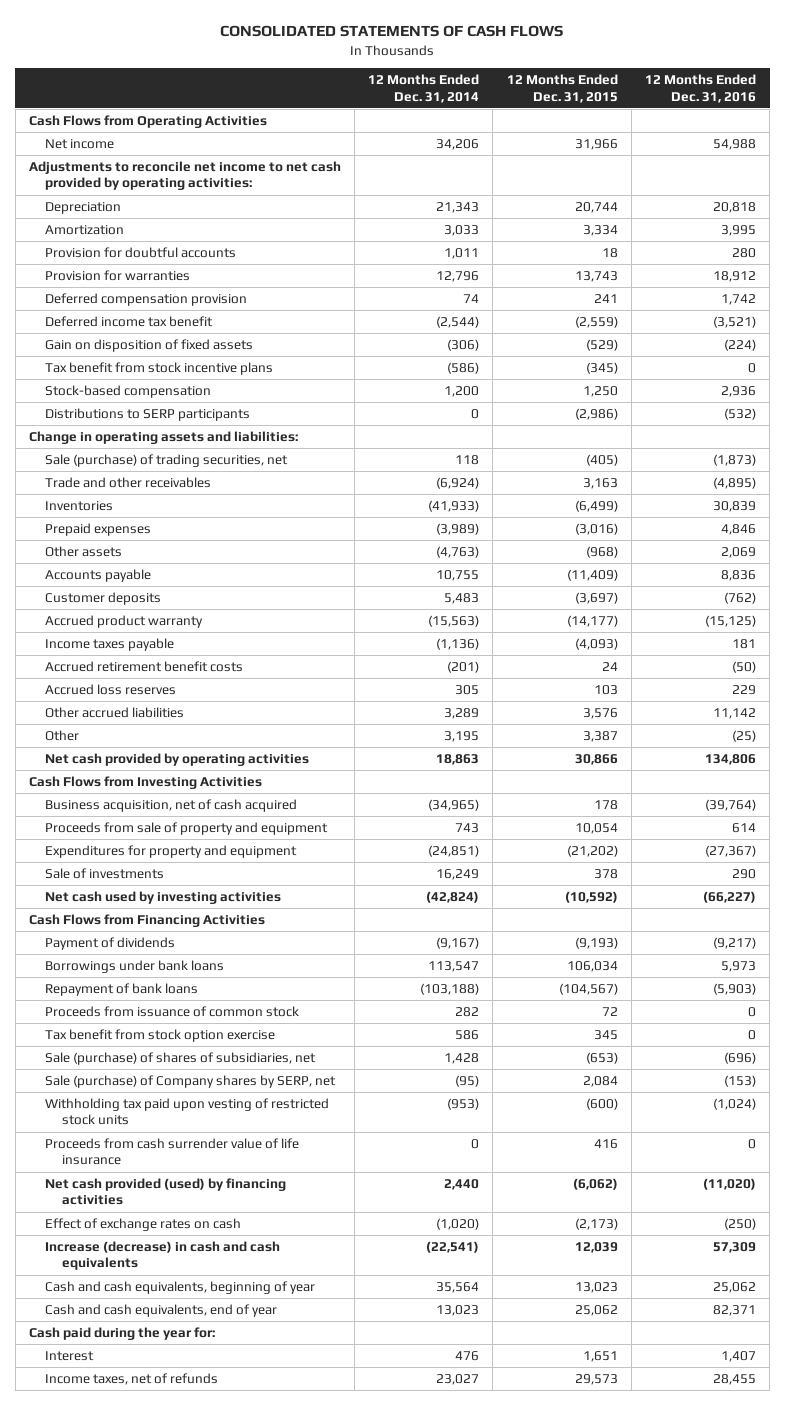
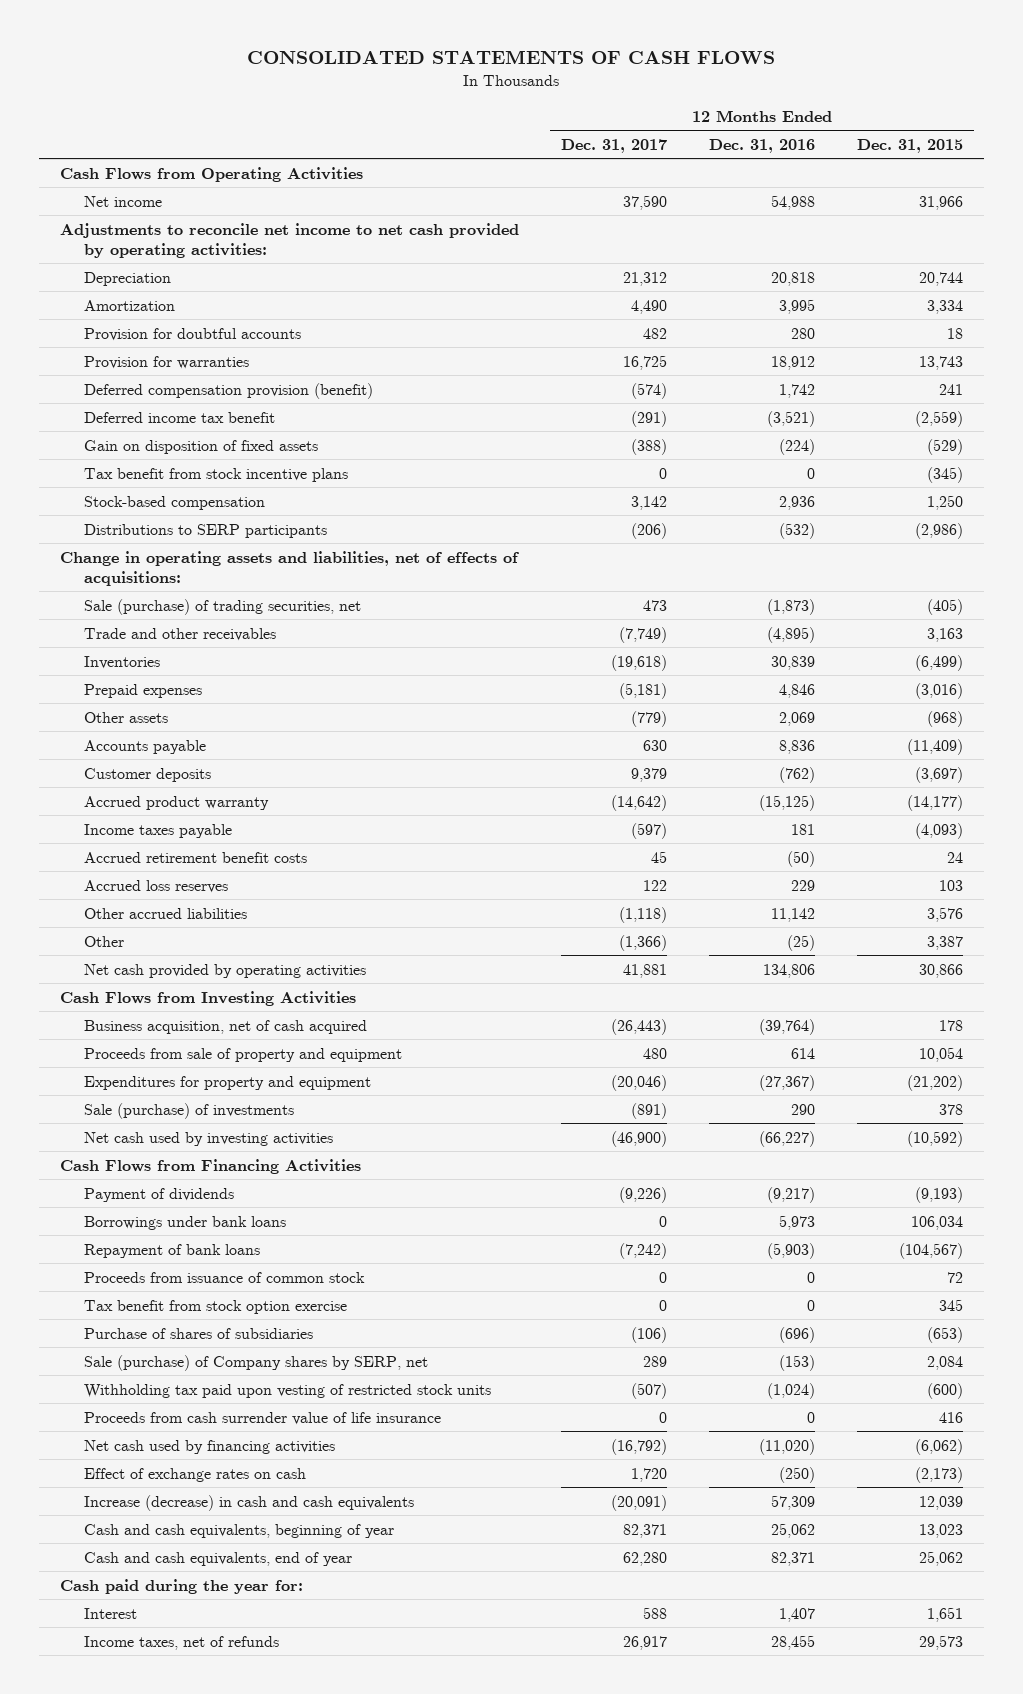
- | 12 Months Ended Dec. 31, 2014 | 12 Months Ended Dec. 31, 2015 | 12 Months Ended Dec. 31, 2016
+ | 12 Months Ended Dec. 31, 2017 | 12 Months Ended Dec. 31, 2016 | 12 Months Ended Dec. 31, 2015
- Deferred compensation provision | 74 | 241 | 1,742
+ Deferred compensation provision (benefit) | (574) | 1,742 | 241
- Change in operating assets and liabilities:
+ Change in operating assets and liabilities, net of effects of acquisitions:
- Sale of investments | 16,249 | 378 | 290
+ Sale (purchase) of investments | (891) | 290 | 378
- Sale (purchase) of shares of subsidiaries, net | 1,428 | (653) | (696)
+ Purchase of shares of subsidiaries | (106) | (696) | (653)
- Net cash provided (used) by financing activities | 2,440 | (6,062) | (11,020)
+ Net cash used by financing activities | (16,792) | (11,020) | (6,062)

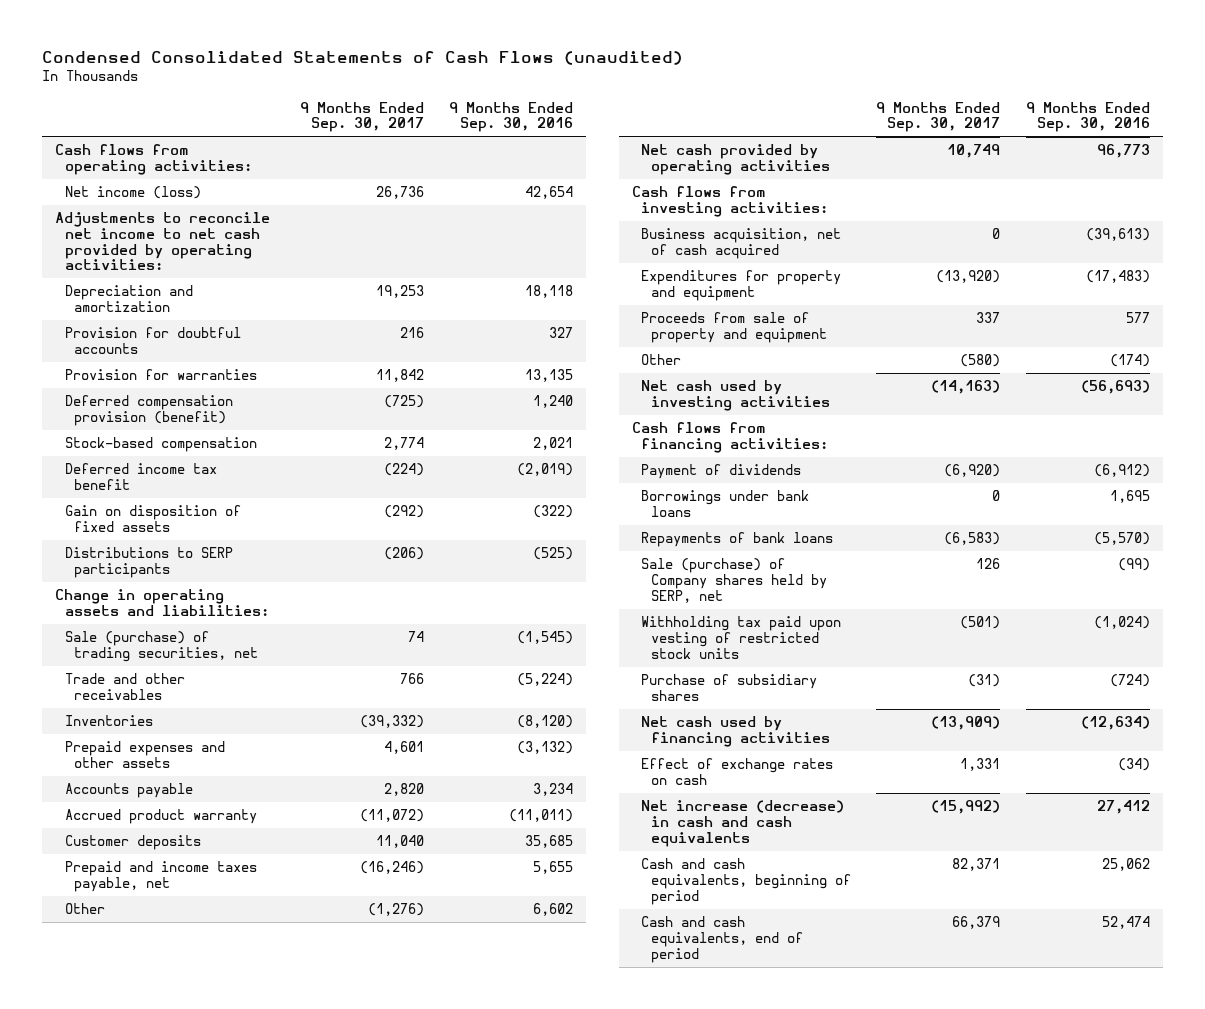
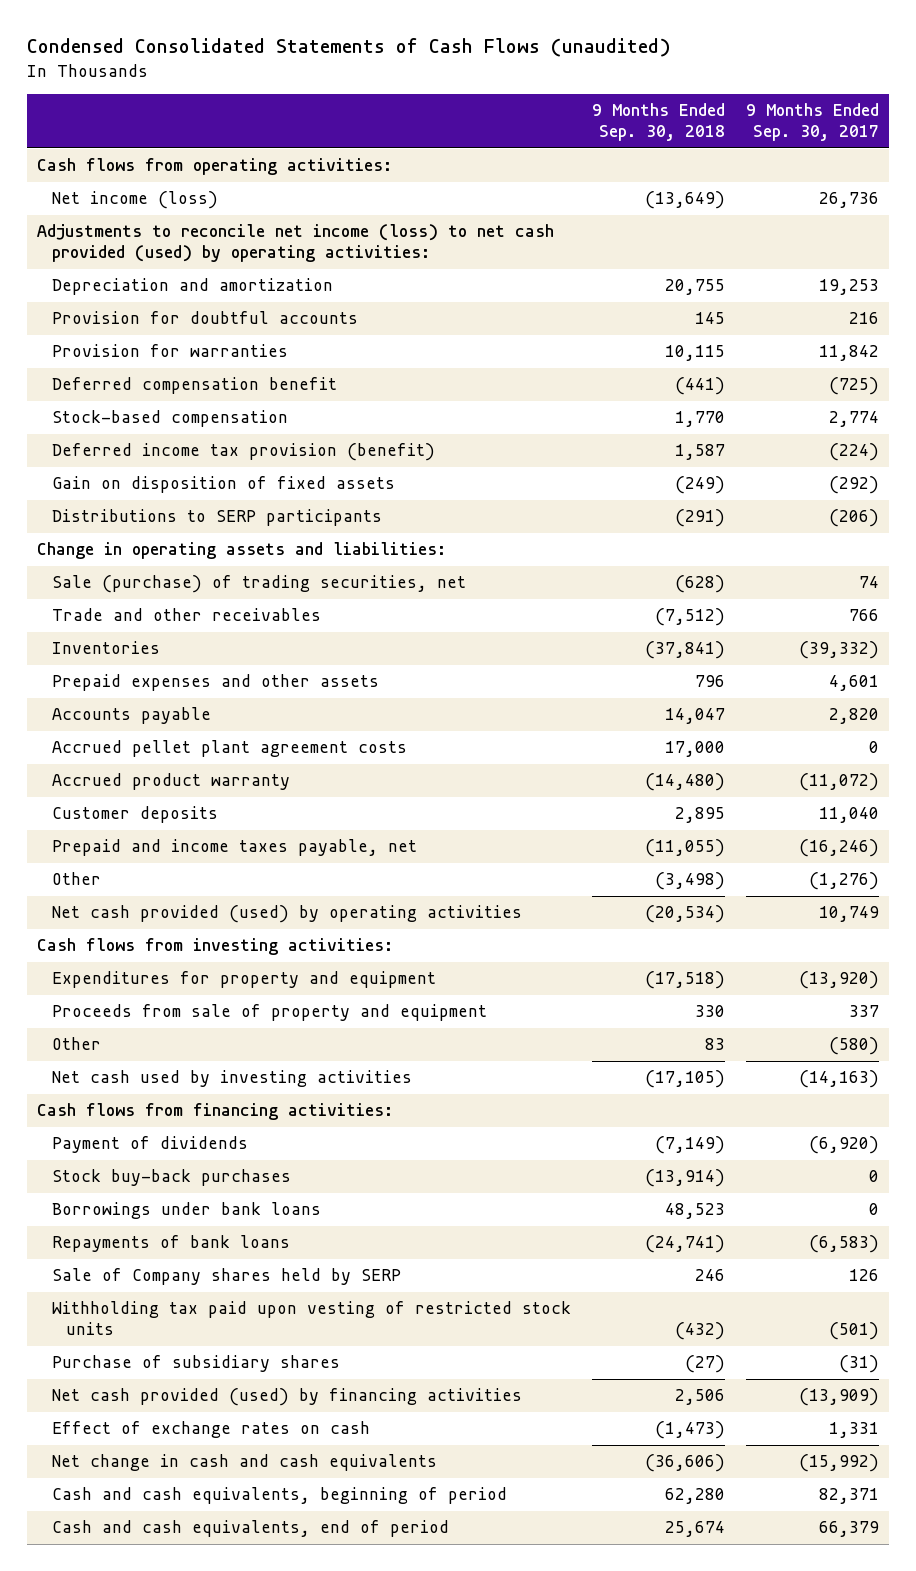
- | 9 Months Ended Sep. 30, 2017 | 9 Months Ended Sep. 30, 2016
+ | 9 Months Ended Sep. 30, 2018 | 9 Months Ended Sep. 30, 2017
- Adjustments to reconcile net income to net cash provided by operating activities:
+ Adjustments to reconcile net income (loss) to net cash provided (used) by operating activities:
- Deferred compensation provision (benefit) | (725) | 1,240
+ Deferred compensation benefit | (441) | (725)
- Deferred income tax benefit | (224) | (2,019)
+ Deferred income tax provision (benefit) | 1,587 | (224)
+ Accrued pellet plant agreement costs | 17,000 | 0
- Net cash provided by operating activities | 10,749 | 96,773
+ Net cash provided (used) by operating activities | (20,534) | 10,749
- Business acquisition, net of cash acquired | 0 | (39,613)
+ Stock buy-back purchases | (13,914) | 0
- Sale (purchase) of Company shares held by SERP, net | 126 | (99)
+ Sale of Company shares held by SERP | 246 | 126
- Net cash used by financing activities | (13,909) | (12,634)
+ Net cash provided (used) by financing activities | 2,506 | (13,909)
- Net increase (decrease) in cash and cash equivalents | (15,992) | 27,412
+ Net change in cash and cash equivalents | (36,606) | (15,992)

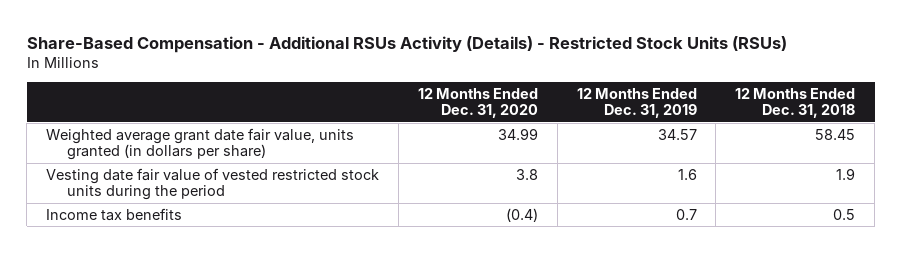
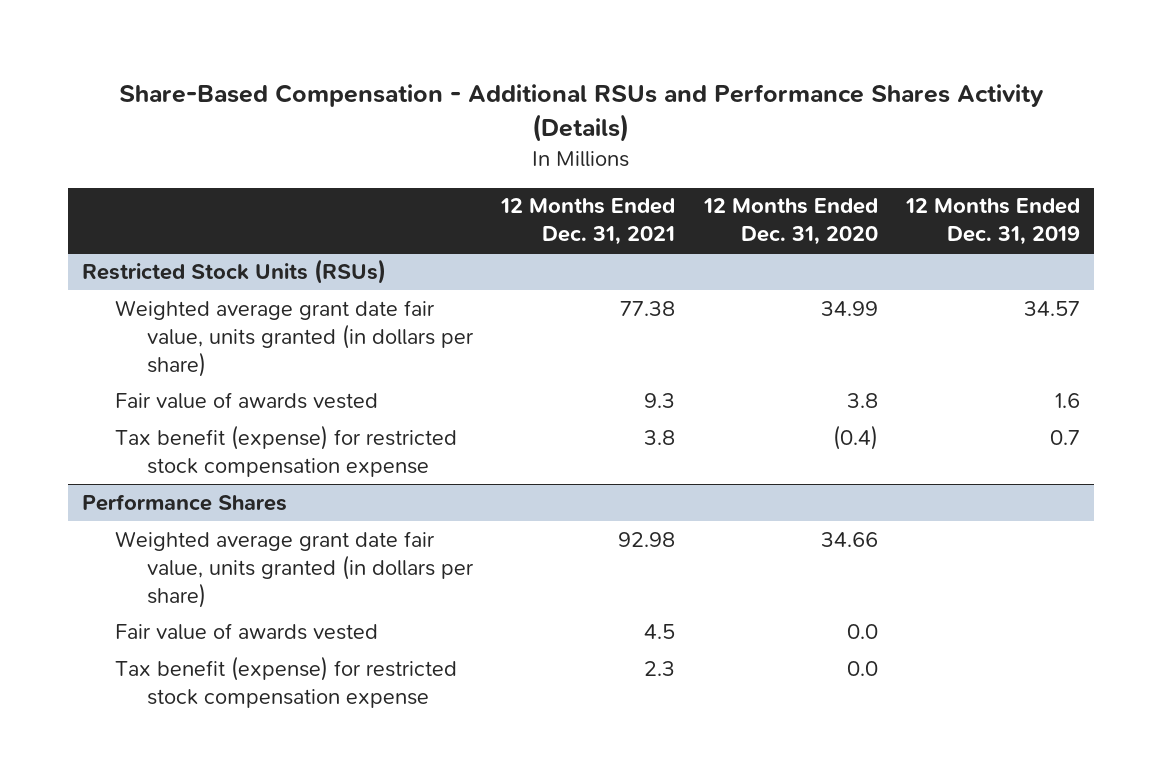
- Share-Based Compensation - Additional RSUs Activity (Details) - Restricted Stock Units (RSUs)
+ Share-Based Compensation - Additional RSUs and Performance Shares Activity (Details)
- | 12 Months Ended Dec. 31, 2020 | 12 Months Ended Dec. 31, 2019 | 12 Months Ended Dec. 31, 2018
+ | 12 Months Ended Dec. 31, 2021 | 12 Months Ended Dec. 31, 2020 | 12 Months Ended Dec. 31, 2019
+ Restricted Stock Units (RSUs)
- Vesting date fair value of vested restricted stock units during the period | 3.8 | 1.6 | 1.9
- Income tax benefits | (0.4) | 0.7 | 0.5
+ Fair value of awards vested | 9.3 | 3.8 | 1.6
+ Tax benefit (expense) for restricted stock compensation expense | 3.8 | (0.4) | 0.7
+ Performance Shares
+ Weighted average grant date fair value, units granted (in dollars per share) | 92.98 | 34.66 |
+ Fair value of awards vested | 4.5 | 0.0 |
+ Tax benefit (expense) for restricted stock compensation expense | 2.3 | 0.0 |

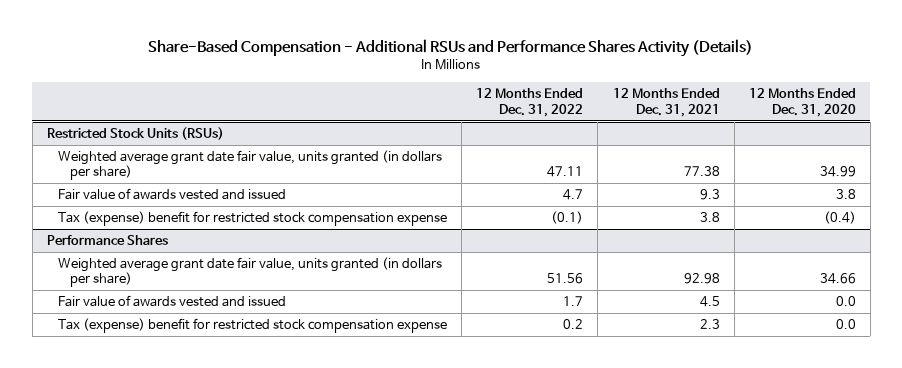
- | 12 Months Ended Dec. 31, 2021 | 12 Months Ended Dec. 31, 2020 | 12 Months Ended Dec. 31, 2019
+ | 12 Months Ended Dec. 31, 2022 | 12 Months Ended Dec. 31, 2021 | 12 Months Ended Dec. 31, 2020
@ Restricted Stock Units (RSUs)
- Fair value of awards vested | 9.3 | 3.8 | 1.6
- Tax benefit (expense) for restricted stock compensation expense | 3.8 | (0.4) | 0.7
+ Fair value of awards vested and issued | 4.7 | 9.3 | 3.8
+ Tax (expense) benefit for restricted stock compensation expense | (0.1) | 3.8 | (0.4)
@ Performance Shares
- Fair value of awards vested | 4.5 | 0.0 |
- Tax benefit (expense) for restricted stock compensation expense | 2.3 | 0.0 |
+ Fair value of awards vested and issued | 1.7 | 4.5 | 0.0
+ Tax (expense) benefit for restricted stock compensation expense | 0.2 | 2.3 | 0.0

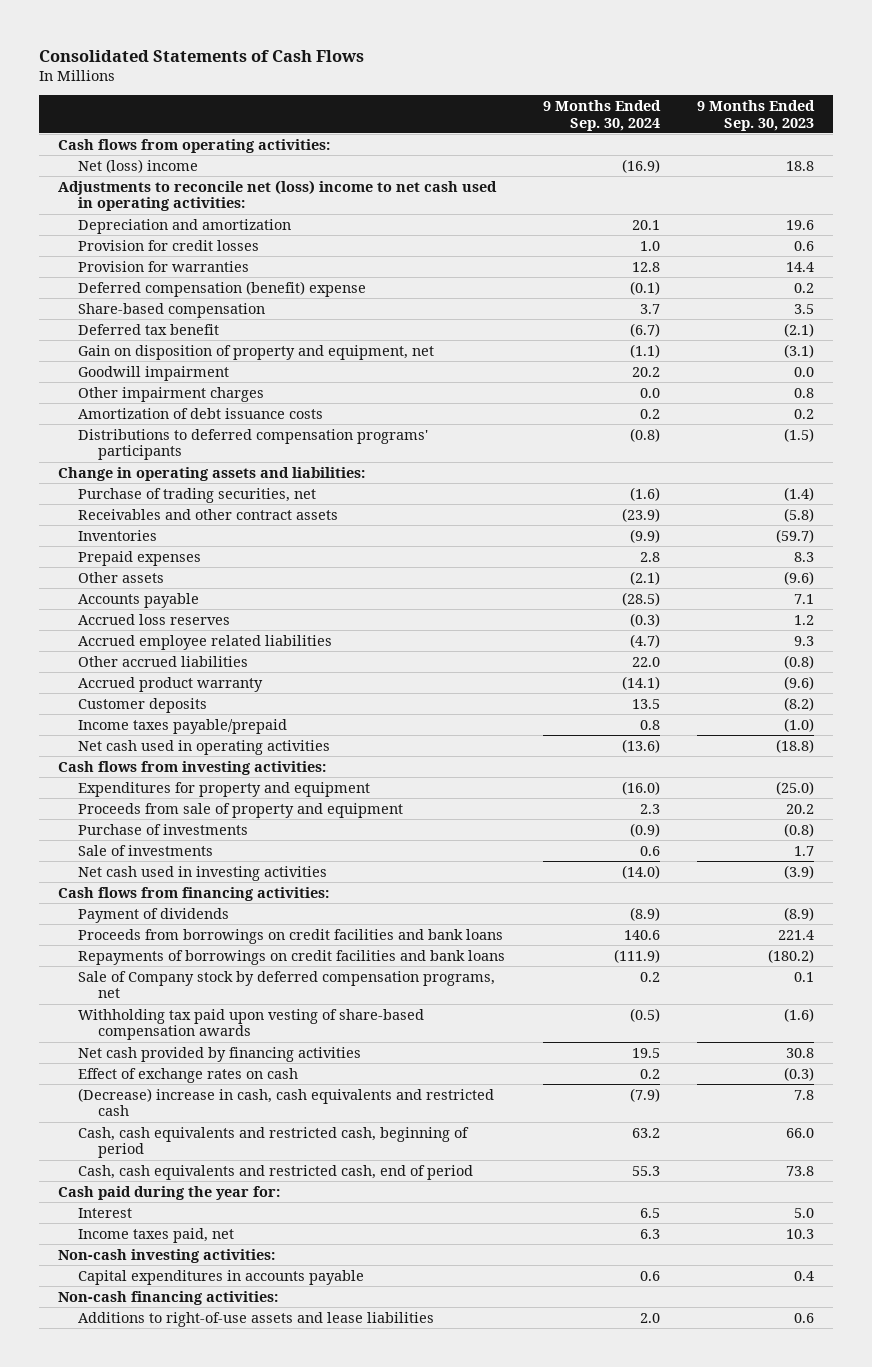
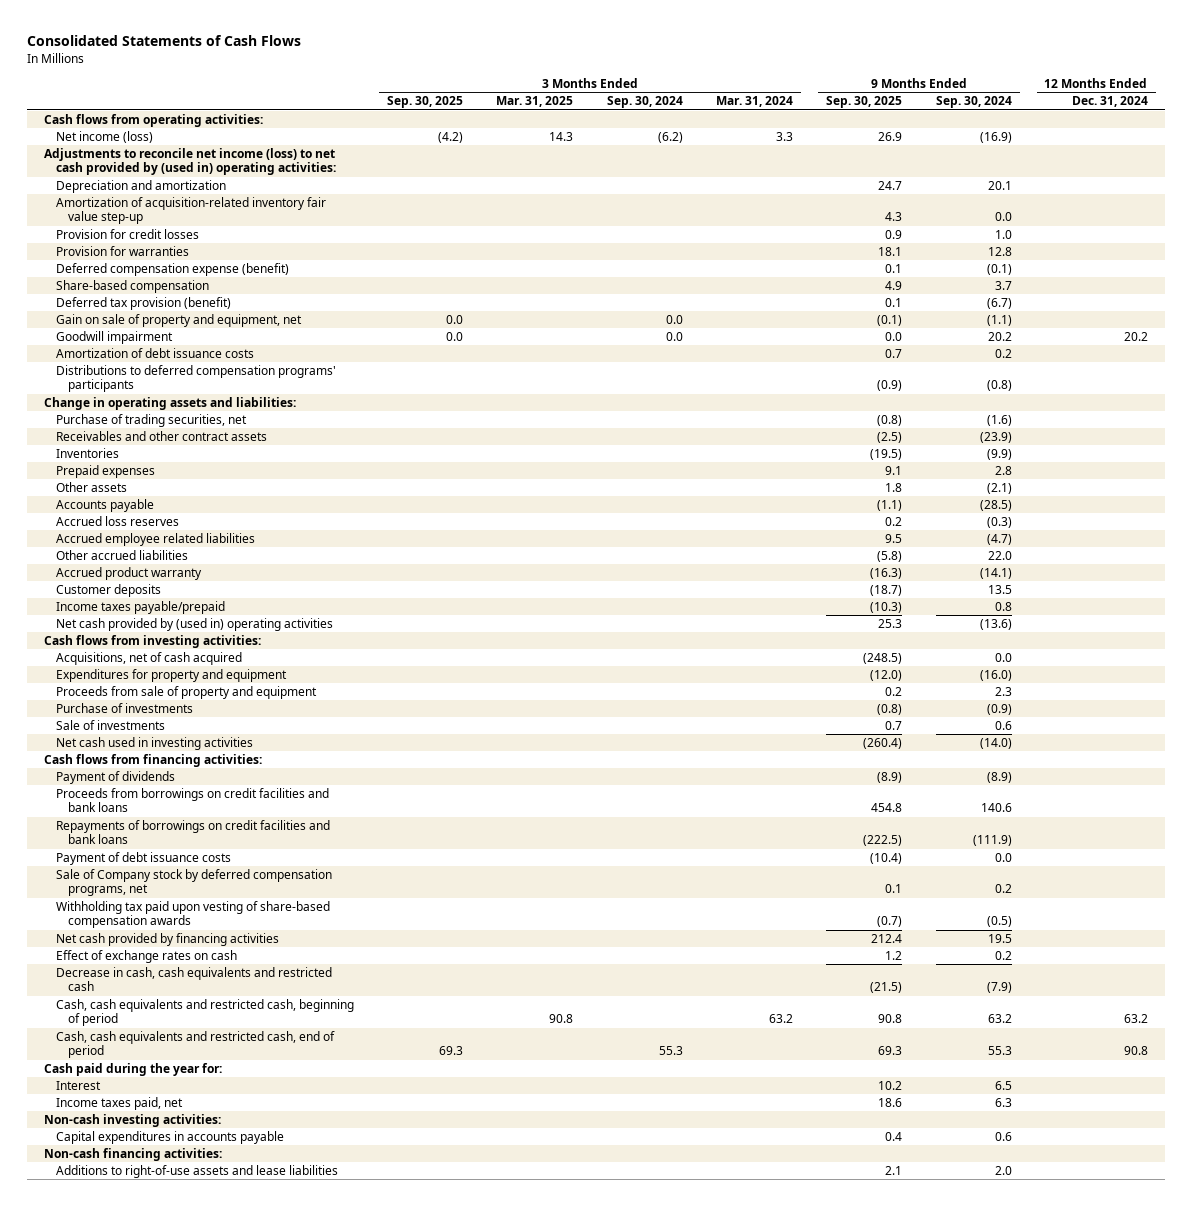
- | 9 Months Ended Sep. 30, 2024 | 9 Months Ended Sep. 30, 2023
+ | 3 Months Ended Sep. 30, 2025 | 3 Months Ended Mar. 31, 2025 | 3 Months Ended Sep. 30, 2024 | 3 Months Ended Mar. 31, 2024 | 9 Months Ended Sep. 30, 2025 | 9 Months Ended Sep. 30, 2024 | 12 Months Ended Dec. 31, 2024
- Net (loss) income | (16.9) | 18.8
- Adjustments to reconcile net (loss) income to net cash used in operating activities:
+ Net income (loss) | (4.2) | 14.3 | (6.2) | 3.3 | 26.9 | (16.9) |
+ Adjustments to reconcile net income (loss) to net cash provided by (used in) operating activities:
+ Amortization of acquisition-related inventory fair value step-up | | | | | 4.3 | 0.0 |
- Deferred compensation (benefit) expense | (0.1) | 0.2
+ Deferred compensation expense (benefit) | | | | | 0.1 | (0.1) |
- Deferred tax benefit | (6.7) | (2.1)
- Gain on disposition of property and equipment, net | (1.1) | (3.1)
+ Deferred tax provision (benefit) | | | | | 0.1 | (6.7) |
+ Gain on sale of property and equipment, net | 0.0 | | 0.0 | | (0.1) | (1.1) |
- Other impairment charges | 0.0 | 0.8
- Net cash used in operating activities | (13.6) | (18.8)
+ Net cash provided by (used in) operating activities | | | | | 25.3 | (13.6) |
+ Acquisitions, net of cash acquired | | | | | (248.5) | 0.0 |
+ Payment of debt issuance costs | | | | | (10.4) | 0.0 |
- (Decrease) increase in cash, cash equivalents and restricted cash | (7.9) | 7.8
+ Decrease in cash, cash equivalents and restricted cash | | | | | (21.5) | (7.9) |

